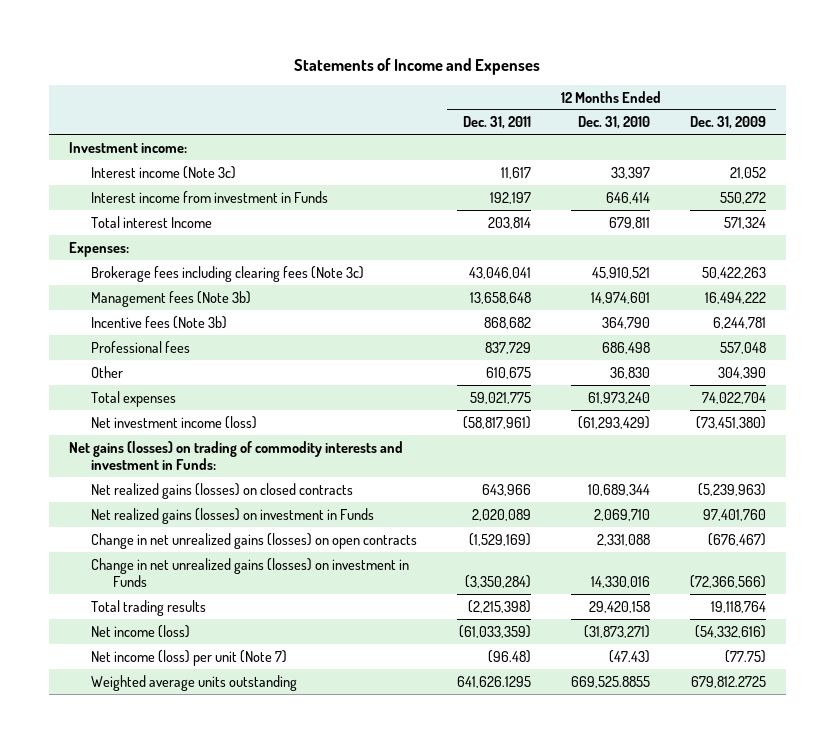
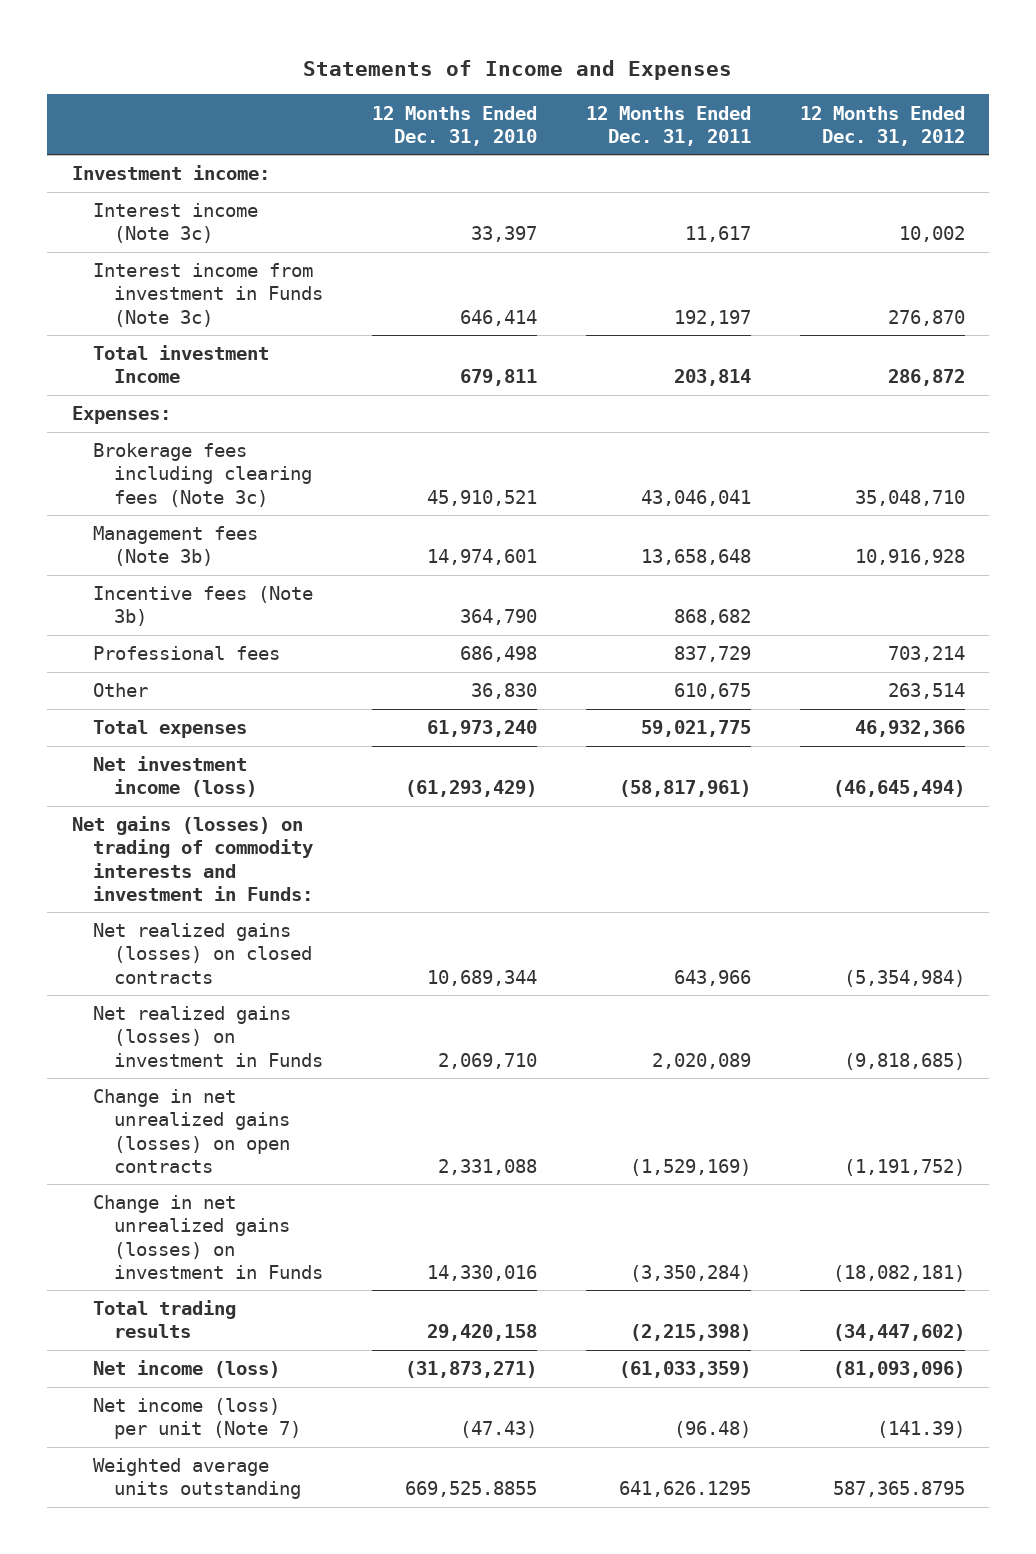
- | 12 Months Ended Dec. 31, 2011 | 12 Months Ended Dec. 31, 2010 | 12 Months Ended Dec. 31, 2009
+ | 12 Months Ended Dec. 31, 2010 | 12 Months Ended Dec. 31, 2011 | 12 Months Ended Dec. 31, 2012
- Interest income from investment in Funds | 192,197 | 646,414 | 550,272
- Total interest Income | 203,814 | 679,811 | 571,324
+ Interest income from investment in Funds (Note 3c) | 646,414 | 192,197 | 276,870
+ Total investment Income | 679,811 | 203,814 | 286,872

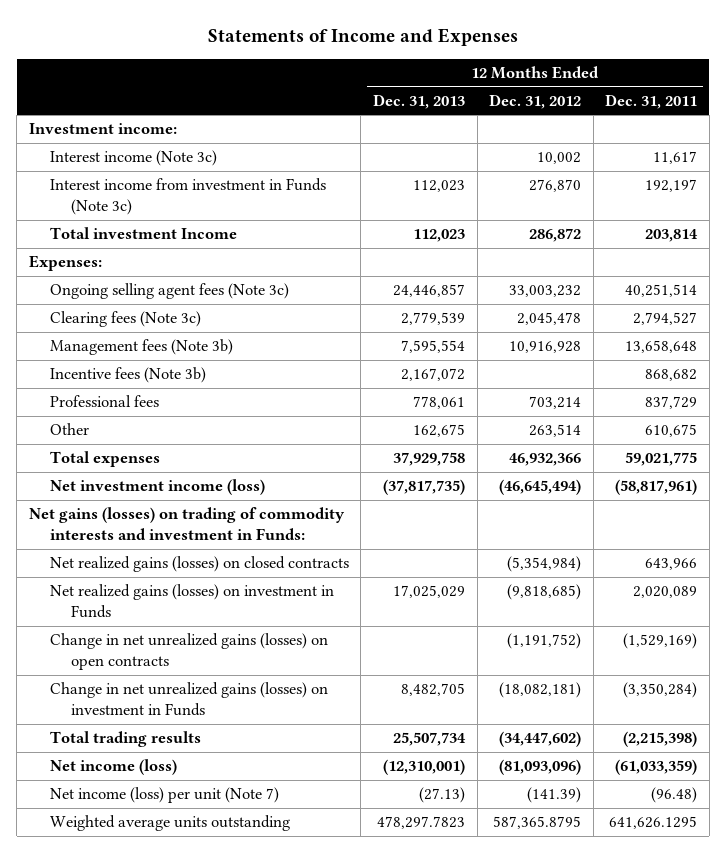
- | 12 Months Ended Dec. 31, 2010 | 12 Months Ended Dec. 31, 2011 | 12 Months Ended Dec. 31, 2012
+ | 12 Months Ended Dec. 31, 2013 | 12 Months Ended Dec. 31, 2012 | 12 Months Ended Dec. 31, 2011
- Brokerage fees including clearing fees (Note 3c) | 45,910,521 | 43,046,041 | 35,048,710
+ Ongoing selling agent fees (Note 3c) | 24,446,857 | 33,003,232 | 40,251,514
+ Clearing fees (Note 3c) | 2,779,539 | 2,045,478 | 2,794,527

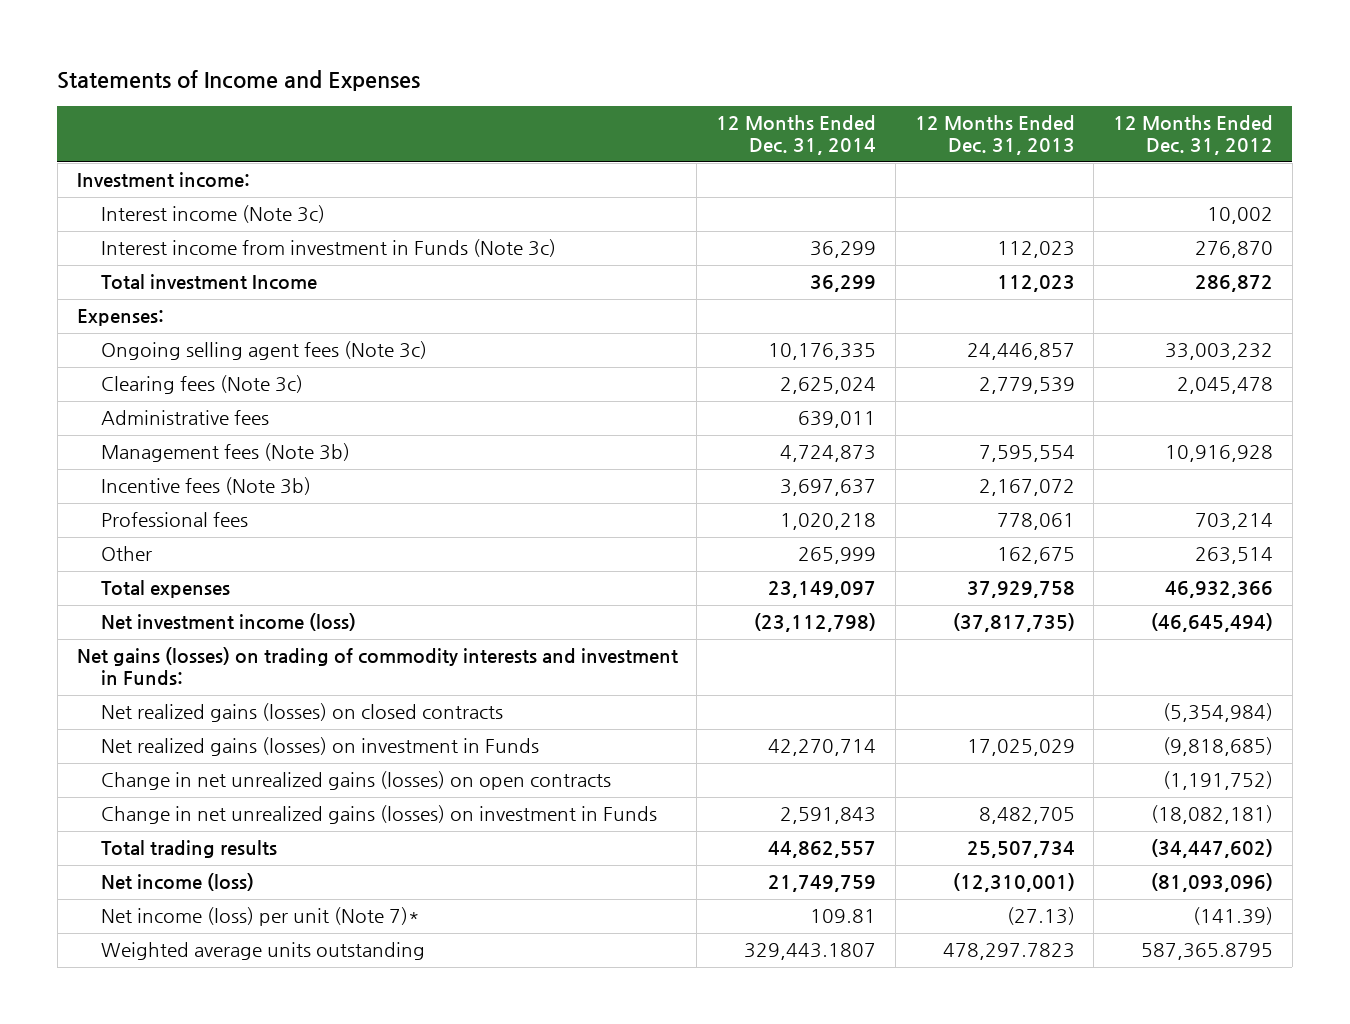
- | 12 Months Ended Dec. 31, 2013 | 12 Months Ended Dec. 31, 2012 | 12 Months Ended Dec. 31, 2011
+ | 12 Months Ended Dec. 31, 2014 | 12 Months Ended Dec. 31, 2013 | 12 Months Ended Dec. 31, 2012
+ Administrative fees | 639,011 | |
- Net income (loss) per unit (Note 7) | (27.13) | (141.39) | (96.48)
+ Net income (loss) per unit (Note 7)* | 109.81 | (27.13) | (141.39)

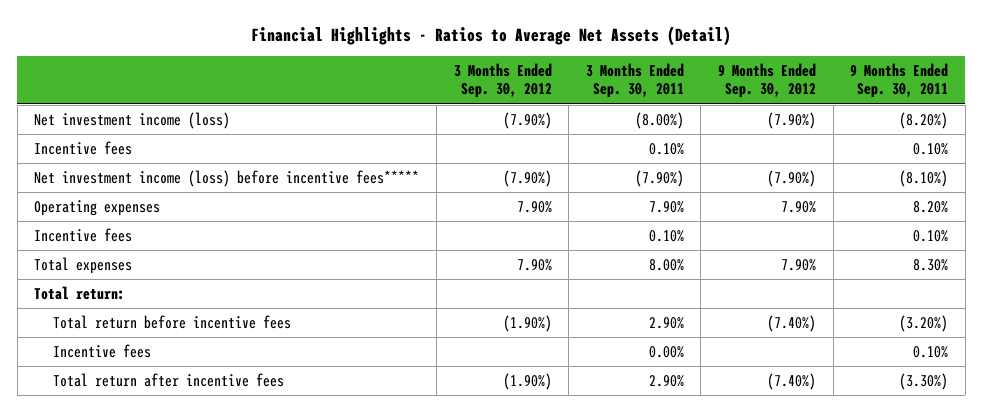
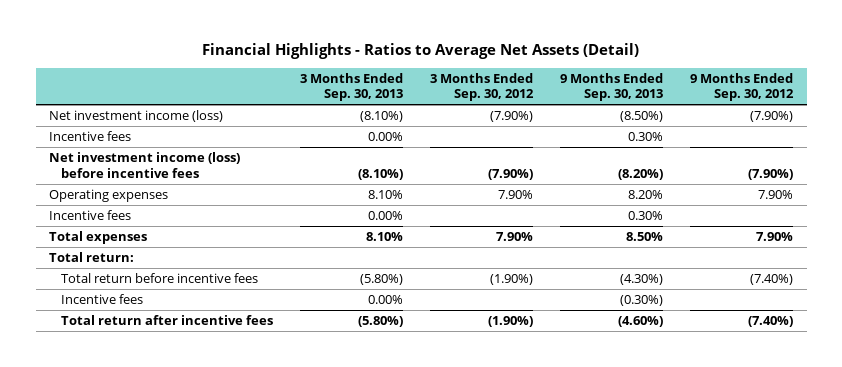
- | 3 Months Ended Sep. 30, 2012 | 3 Months Ended Sep. 30, 2011 | 9 Months Ended Sep. 30, 2012 | 9 Months Ended Sep. 30, 2011
+ | 3 Months Ended Sep. 30, 2013 | 3 Months Ended Sep. 30, 2012 | 9 Months Ended Sep. 30, 2013 | 9 Months Ended Sep. 30, 2012
- Net investment income (loss) before incentive fees***** | (7.90%) | (7.90%) | (7.90%) | (8.10%)
+ Net investment income (loss) before incentive fees | (8.10%) | (7.90%) | (8.20%) | (7.90%)

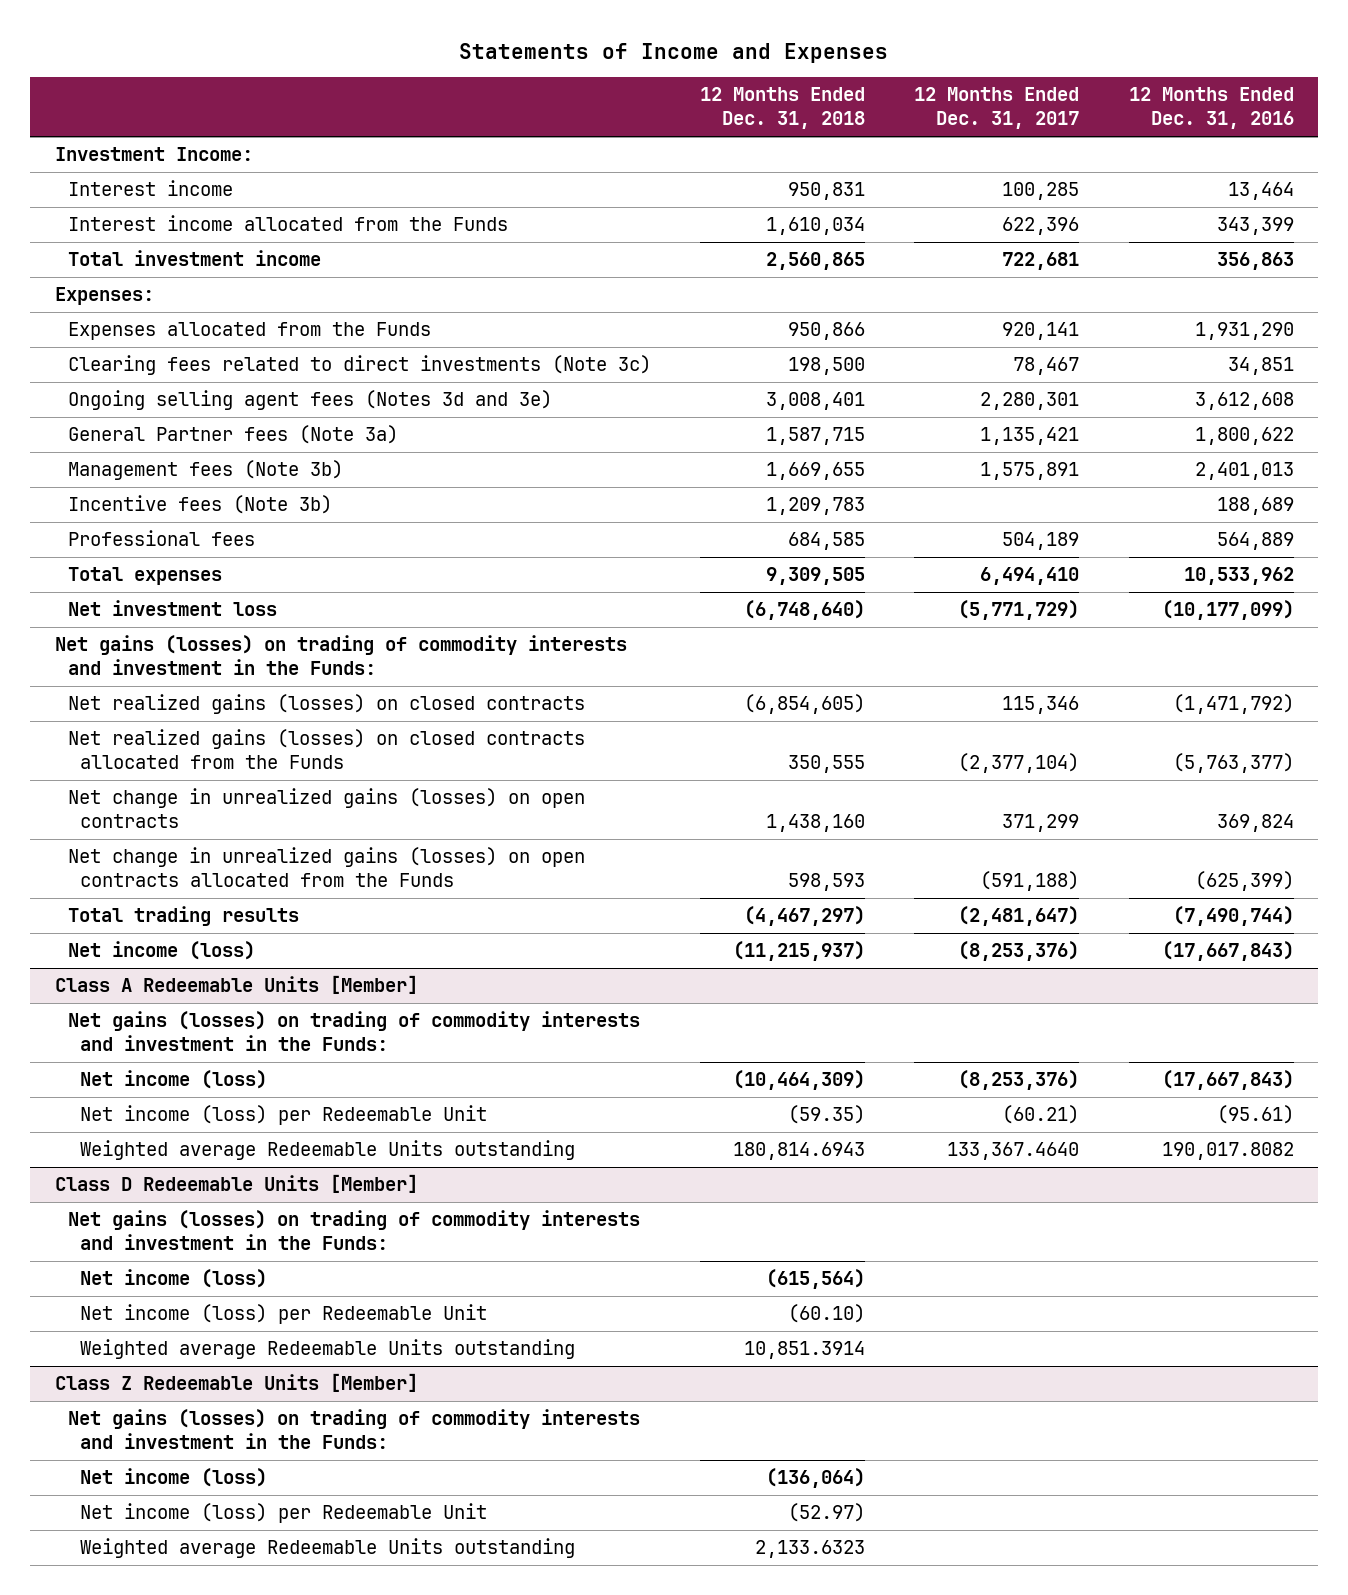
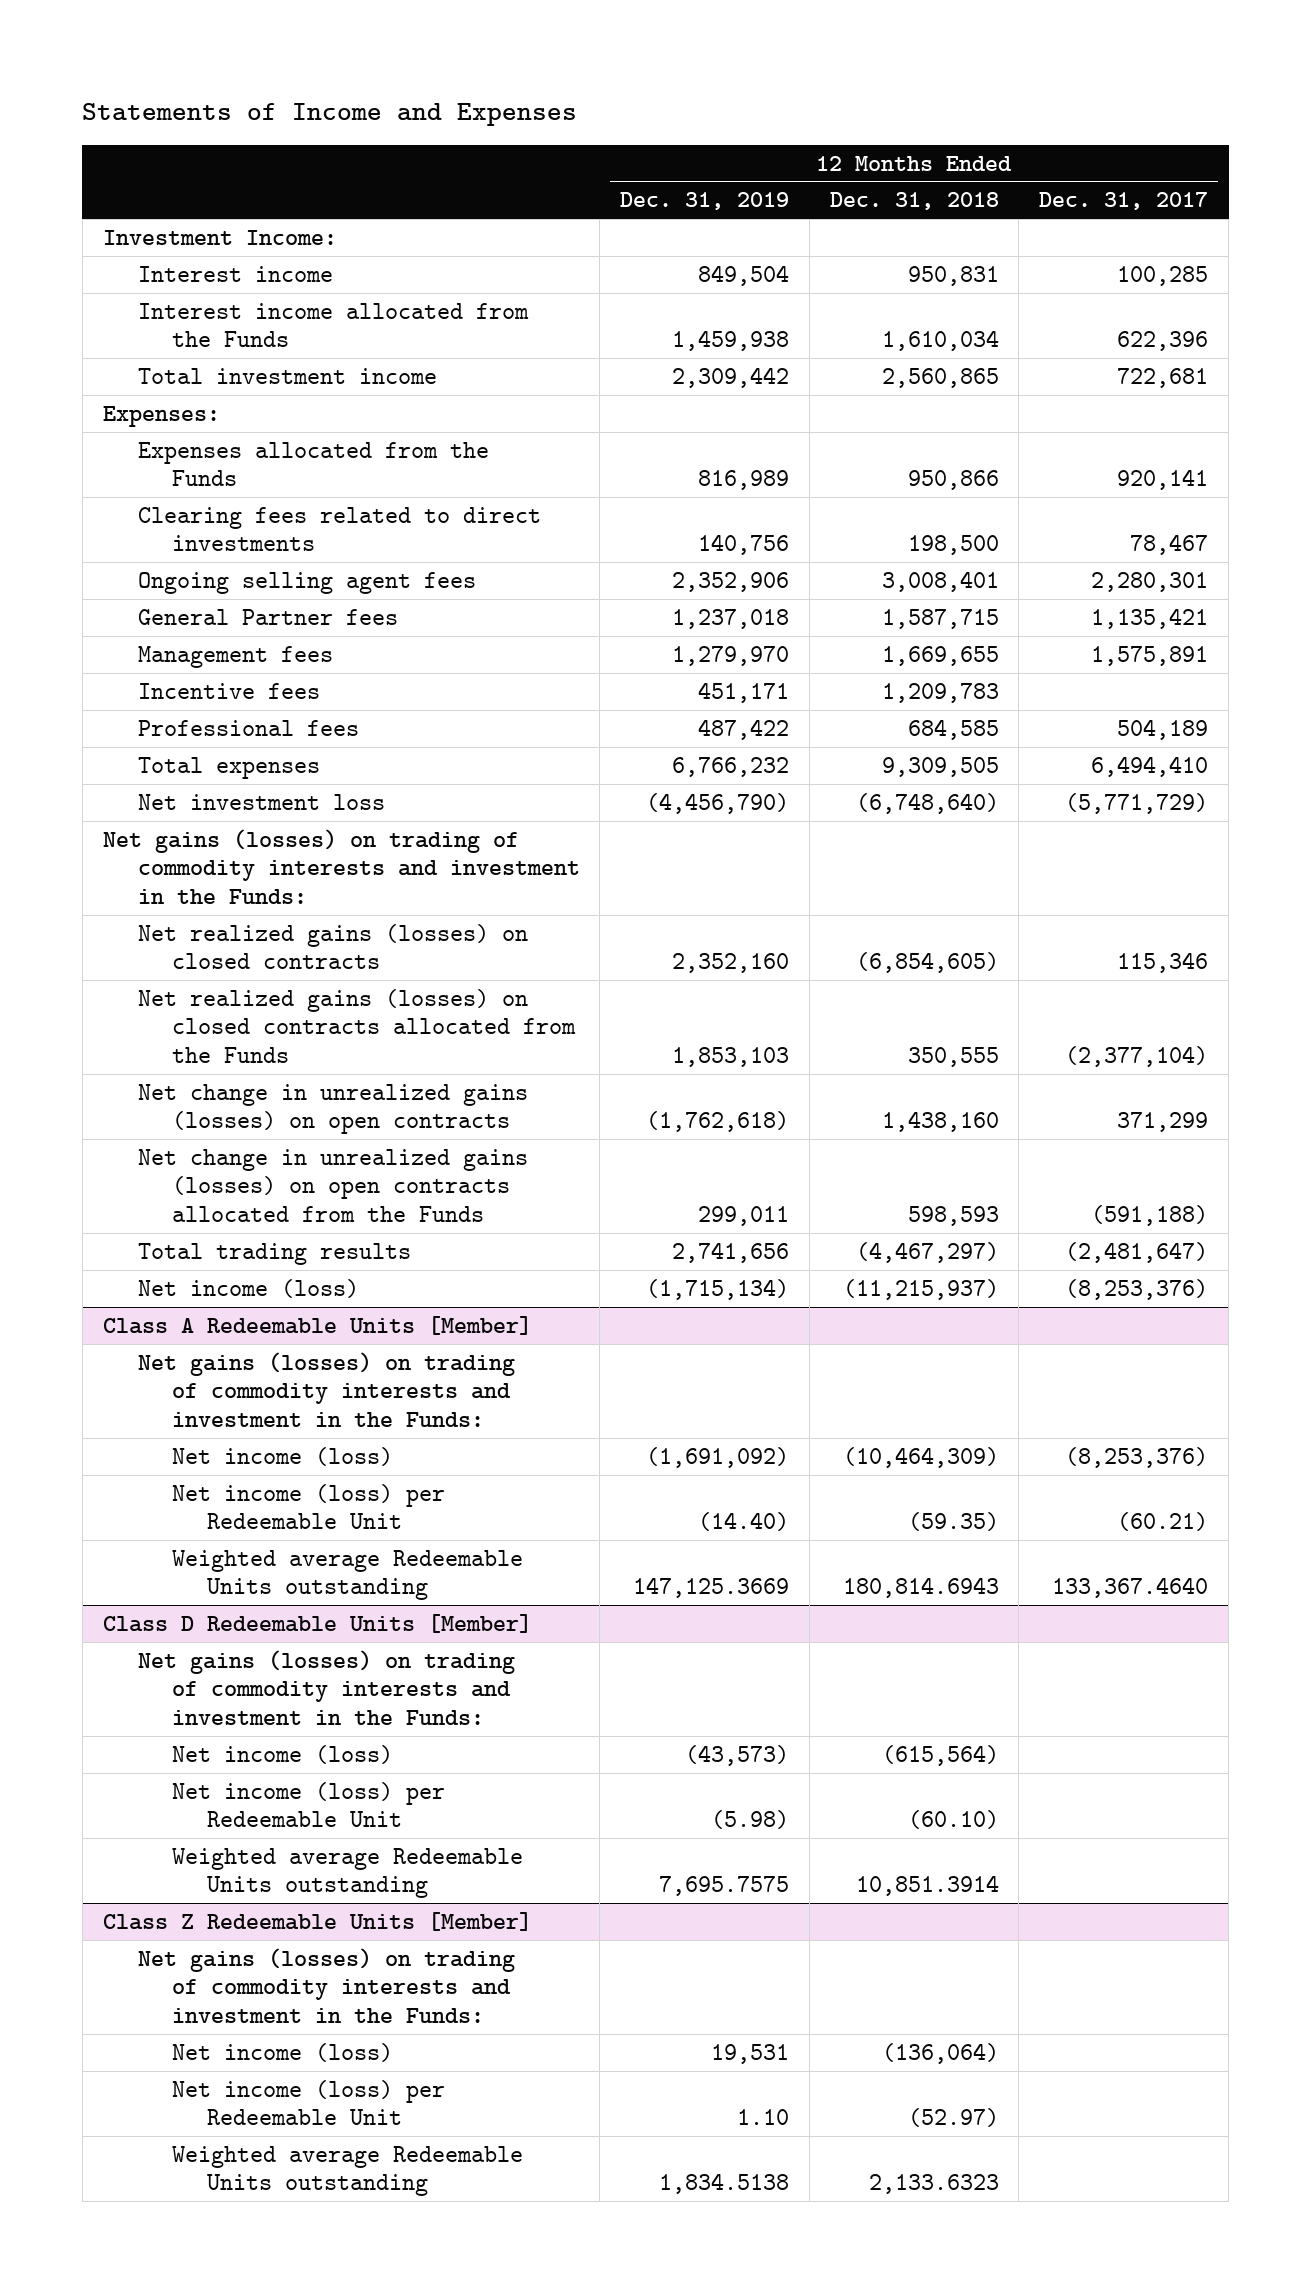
- | 12 Months Ended Dec. 31, 2018 | 12 Months Ended Dec. 31, 2017 | 12 Months Ended Dec. 31, 2016
+ | 12 Months Ended Dec. 31, 2019 | 12 Months Ended Dec. 31, 2018 | 12 Months Ended Dec. 31, 2017
- Clearing fees related to direct investments (Note 3c) | 198,500 | 78,467 | 34,851
- Ongoing selling agent fees (Notes 3d and 3e) | 3,008,401 | 2,280,301 | 3,612,608
- General Partner fees (Note 3a) | 1,587,715 | 1,135,421 | 1,800,622
- Management fees (Note 3b) | 1,669,655 | 1,575,891 | 2,401,013
- Incentive fees (Note 3b) | 1,209,783 | | 188,689
+ Clearing fees related to direct investments | 140,756 | 198,500 | 78,467
+ Ongoing selling agent fees | 2,352,906 | 3,008,401 | 2,280,301
+ General Partner fees | 1,237,018 | 1,587,715 | 1,135,421
+ Management fees | 1,279,970 | 1,669,655 | 1,575,891
+ Incentive fees | 451,171 | 1,209,783 |

